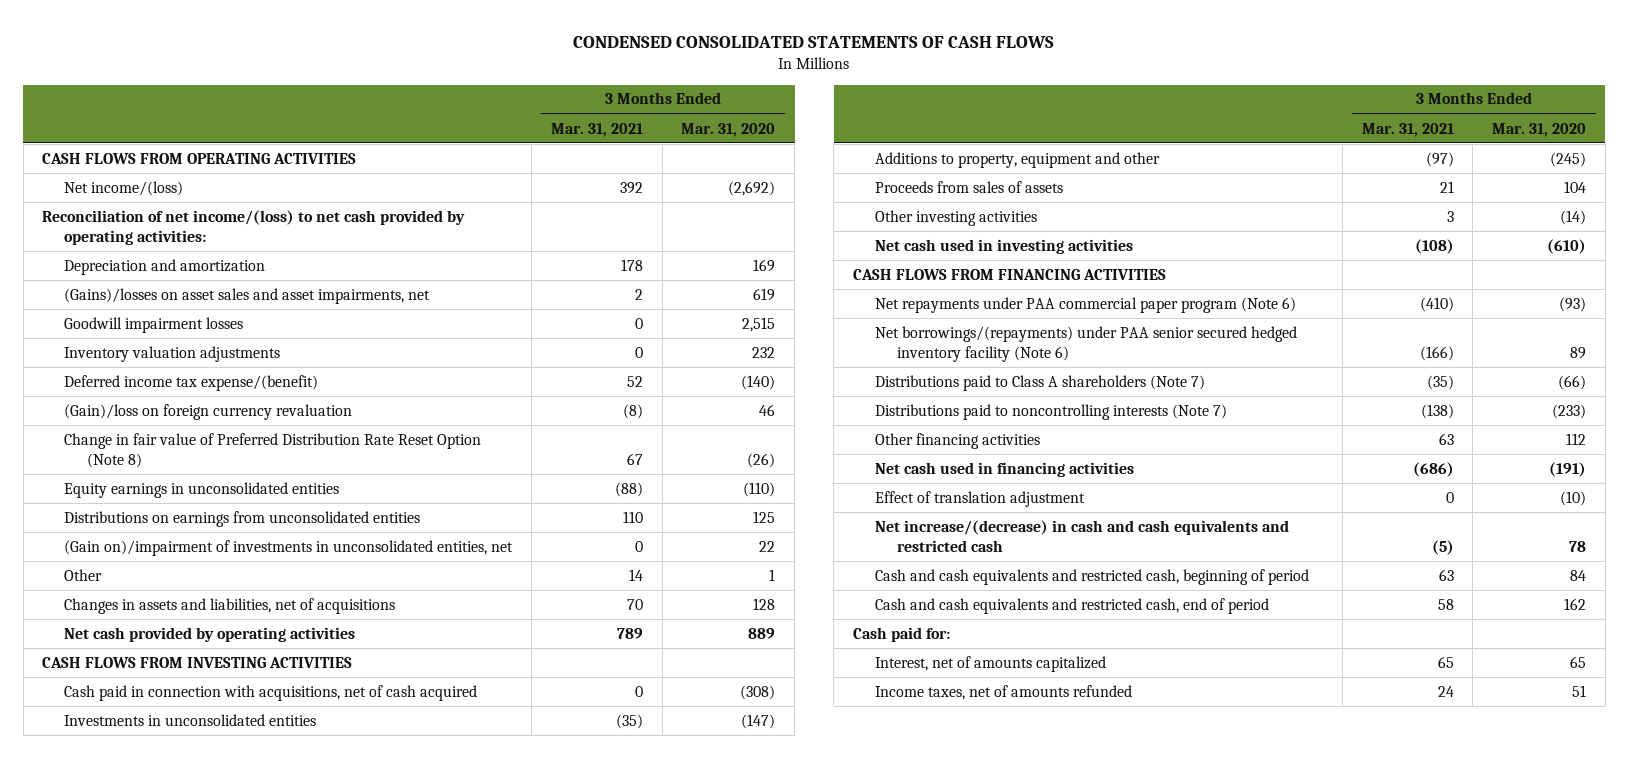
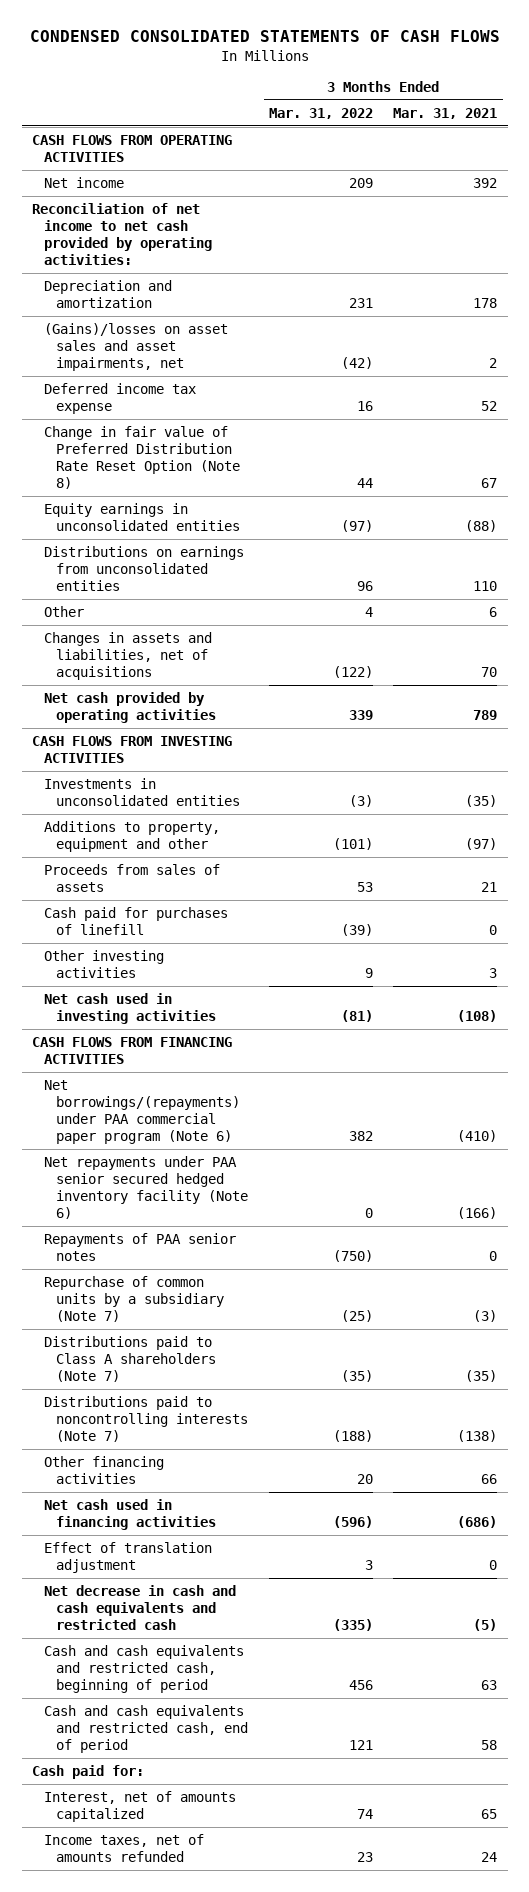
- | 3 Months Ended Mar. 31, 2021 | 3 Months Ended Mar. 31, 2020
+ | 3 Months Ended Mar. 31, 2022 | 3 Months Ended Mar. 31, 2021
- Net income/(loss) | 392 | (2,692)
- Reconciliation of net income/(loss) to net cash provided by operating activities:
+ Net income | 209 | 392
+ Reconciliation of net income to net cash provided by operating activities:
- Goodwill impairment losses | 0 | 2,515
- Inventory valuation adjustments | 0 | 232
- Deferred income tax expense/(benefit) | 52 | (140)
- (Gain)/loss on foreign currency revaluation | (8) | 46
+ Deferred income tax expense | 16 | 52
- (Gain on)/impairment of investments in unconsolidated entities, net | 0 | 22
- Other | 14 | 1
+ Other | 4 | 6
- Cash paid in connection with acquisitions, net of cash acquired | 0 | (308)
+ Cash paid for purchases of linefill | (39) | 0
- Net repayments under PAA commercial paper program (Note 6) | (410) | (93)
- Net borrowings/(repayments) under PAA senior secured hedged inventory facility (Note 6) | (166) | 89
+ Net borrowings/(repayments) under PAA commercial paper program (Note 6) | 382 | (410)
+ Net repayments under PAA senior secured hedged inventory facility (Note 6) | 0 | (166)
+ Repayments of PAA senior notes | (750) | 0
+ Repurchase of common units by a subsidiary (Note 7) | (25) | (3)
- Other financing activities | 63 | 112
+ Other financing activities | 20 | 66
- Net increase/(decrease) in cash and cash equivalents and restricted cash | (5) | 78
+ Net decrease in cash and cash equivalents and restricted cash | (335) | (5)

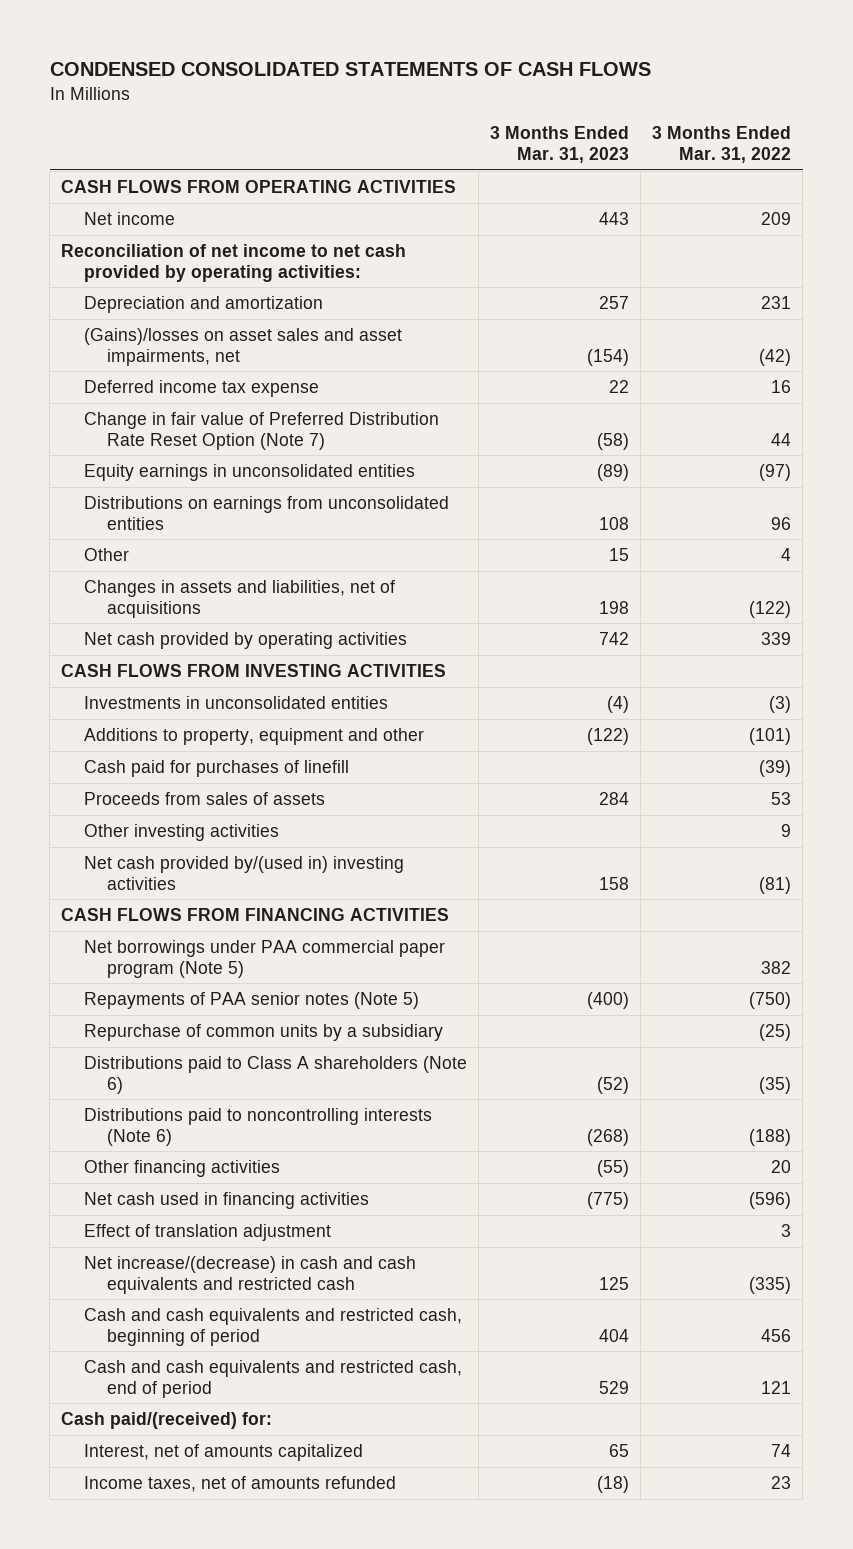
- | 3 Months Ended Mar. 31, 2022 | 3 Months Ended Mar. 31, 2021
+ | 3 Months Ended Mar. 31, 2023 | 3 Months Ended Mar. 31, 2022
- Change in fair value of Preferred Distribution Rate Reset Option (Note 8) | 44 | 67
+ Change in fair value of Preferred Distribution Rate Reset Option (Note 7) | (58) | 44
moved down: Proceeds from sales of assets | 284 | 53
- Net cash used in investing activities | (81) | (108)
+ Net cash provided by/(used in) investing activities | 158 | (81)
- Net borrowings/(repayments) under PAA commercial paper program (Note 6) | 382 | (410)
- Net repayments under PAA senior secured hedged inventory facility (Note 6) | 0 | (166)
- Repayments of PAA senior notes | (750) | 0
- Repurchase of common units by a subsidiary (Note 7) | (25) | (3)
- Distributions paid to Class A shareholders (Note 7) | (35) | (35)
- Distributions paid to noncontrolling interests (Note 7) | (188) | (138)
+ Net borrowings under PAA commercial paper program (Note 5) | | 382
+ Repayments of PAA senior notes (Note 5) | (400) | (750)
+ Repurchase of common units by a subsidiary | | (25)
+ Distributions paid to Class A shareholders (Note 6) | (52) | (35)
+ Distributions paid to noncontrolling interests (Note 6) | (268) | (188)
- Net decrease in cash and cash equivalents and restricted cash | (335) | (5)
+ Net increase/(decrease) in cash and cash equivalents and restricted cash | 125 | (335)
- Cash paid for:
+ Cash paid/(received) for:

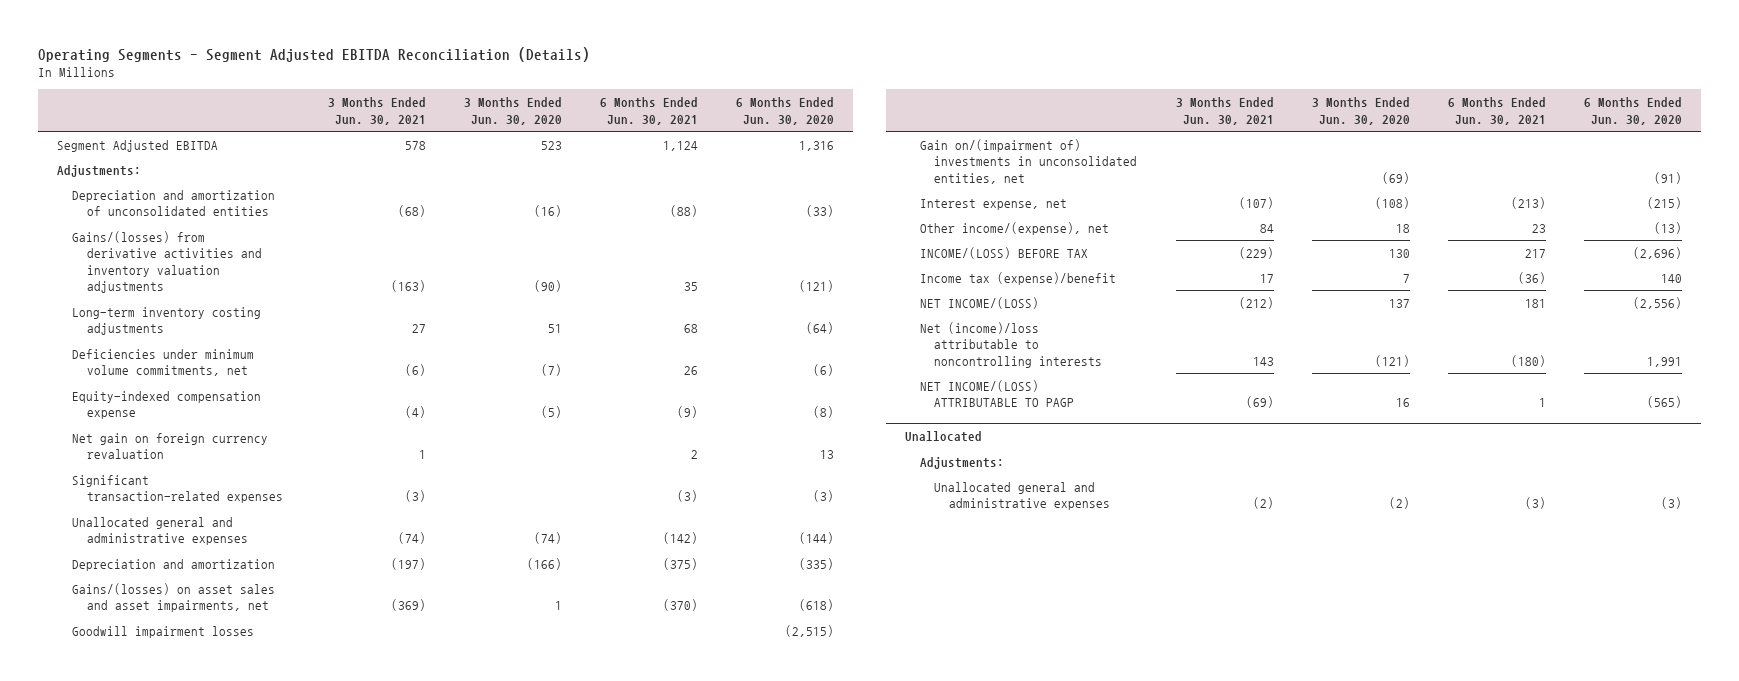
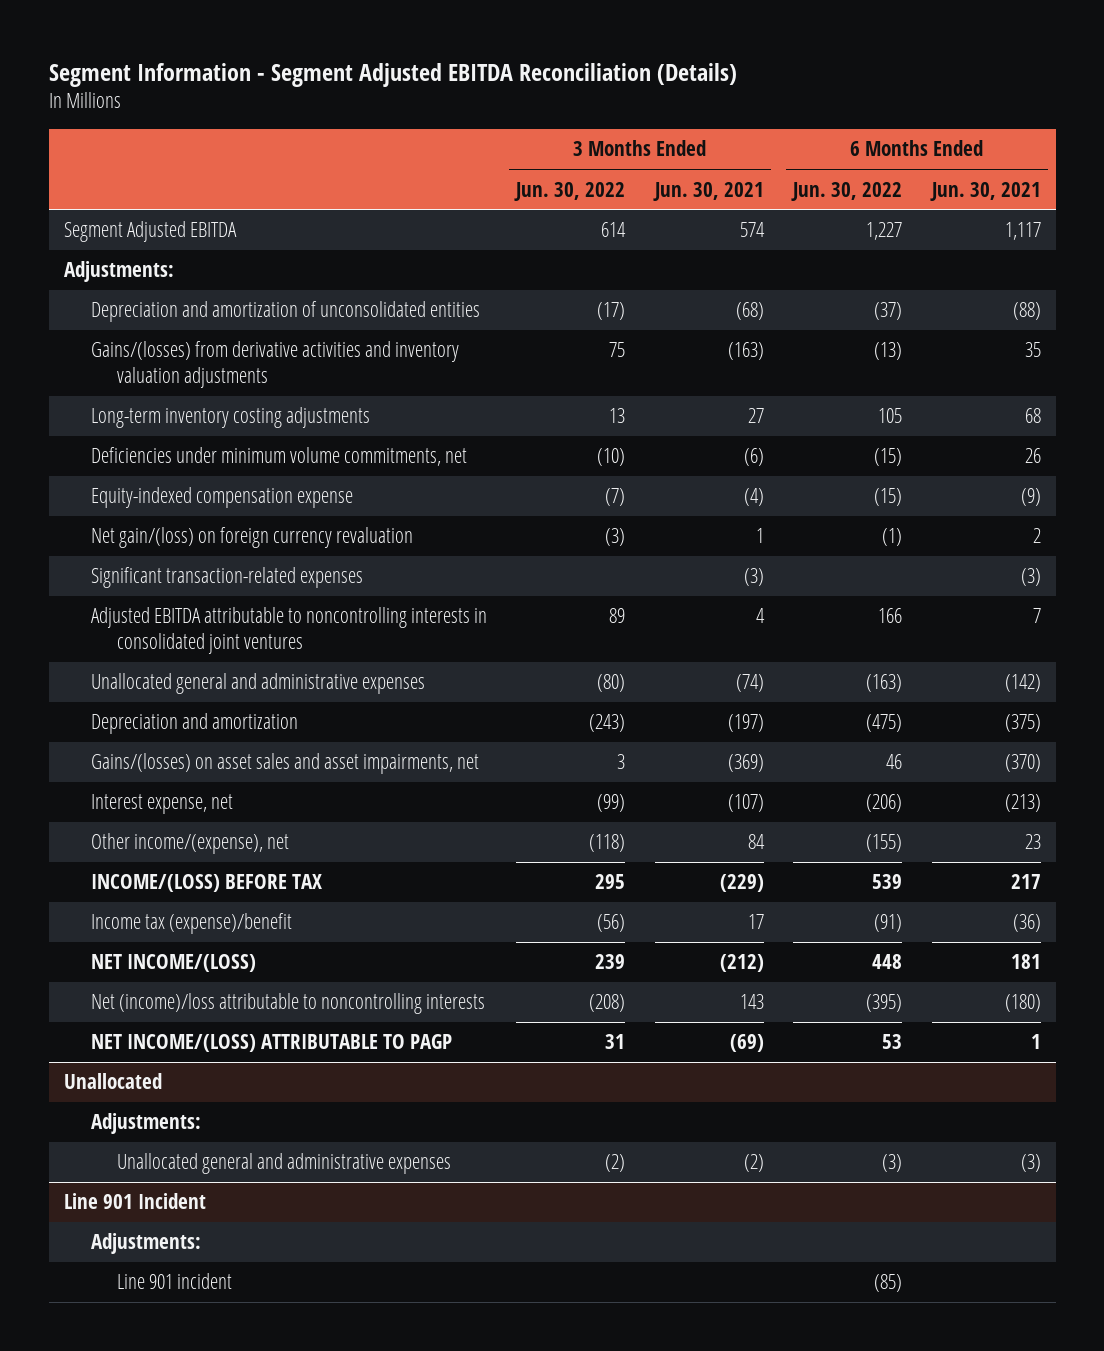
- Operating Segments - Segment Adjusted EBITDA Reconciliation (Details)
+ Segment Information - Segment Adjusted EBITDA Reconciliation (Details)
- | 3 Months Ended Jun. 30, 2021 | 3 Months Ended Jun. 30, 2020 | 6 Months Ended Jun. 30, 2021 | 6 Months Ended Jun. 30, 2020
+ | 3 Months Ended Jun. 30, 2022 | 3 Months Ended Jun. 30, 2021 | 6 Months Ended Jun. 30, 2022 | 6 Months Ended Jun. 30, 2021
- Segment Adjusted EBITDA | 578 | 523 | 1,124 | 1,316
+ Segment Adjusted EBITDA | 614 | 574 | 1,227 | 1,117
- Net gain on foreign currency revaluation | 1 | | 2 | 13
+ Net gain/(loss) on foreign currency revaluation | (3) | 1 | (1) | 2
+ Adjusted EBITDA attributable to noncontrolling interests in consolidated joint ventures | 89 | 4 | 166 | 7
- Goodwill impairment losses | | | | (2,515)
- Gain on/(impairment of) investments in unconsolidated entities, net | | (69) | | (91)
+ Line 901 Incident
+ Adjustments:
+ Line 901 incident | | | (85) |

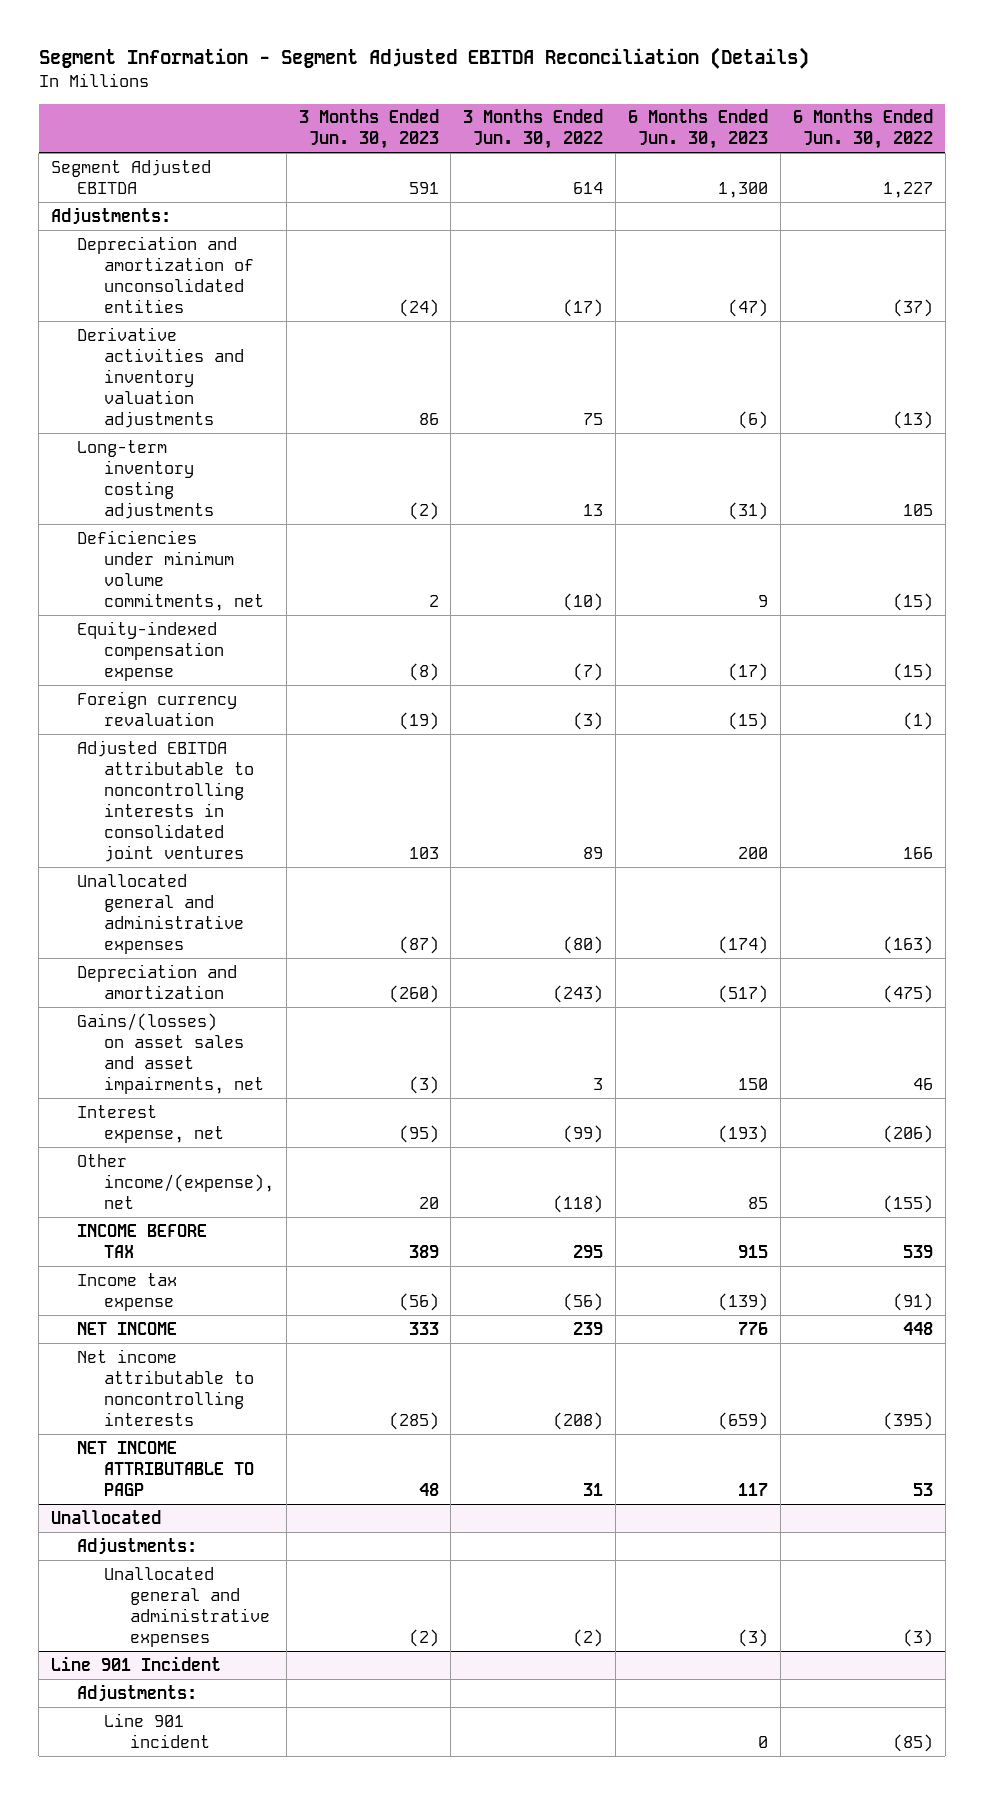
- | 3 Months Ended Jun. 30, 2022 | 3 Months Ended Jun. 30, 2021 | 6 Months Ended Jun. 30, 2022 | 6 Months Ended Jun. 30, 2021
+ | 3 Months Ended Jun. 30, 2023 | 3 Months Ended Jun. 30, 2022 | 6 Months Ended Jun. 30, 2023 | 6 Months Ended Jun. 30, 2022
- Gains/(losses) from derivative activities and inventory valuation adjustments | 75 | (163) | (13) | 35
+ Derivative activities and inventory valuation adjustments | 86 | 75 | (6) | (13)
- Net gain/(loss) on foreign currency revaluation | (3) | 1 | (1) | 2
- Significant transaction-related expenses | | (3) | | (3)
+ Foreign currency revaluation | (19) | (3) | (15) | (1)
- INCOME/(LOSS) BEFORE TAX | 295 | (229) | 539 | 217
- Income tax (expense)/benefit | (56) | 17 | (91) | (36)
- NET INCOME/(LOSS) | 239 | (212) | 448 | 181
- Net (income)/loss attributable to noncontrolling interests | (208) | 143 | (395) | (180)
- NET INCOME/(LOSS) ATTRIBUTABLE TO PAGP | 31 | (69) | 53 | 1
+ INCOME BEFORE TAX | 389 | 295 | 915 | 539
+ Income tax expense | (56) | (56) | (139) | (91)
+ NET INCOME | 333 | 239 | 776 | 448
+ Net income attributable to noncontrolling interests | (285) | (208) | (659) | (395)
+ NET INCOME ATTRIBUTABLE TO PAGP | 48 | 31 | 117 | 53

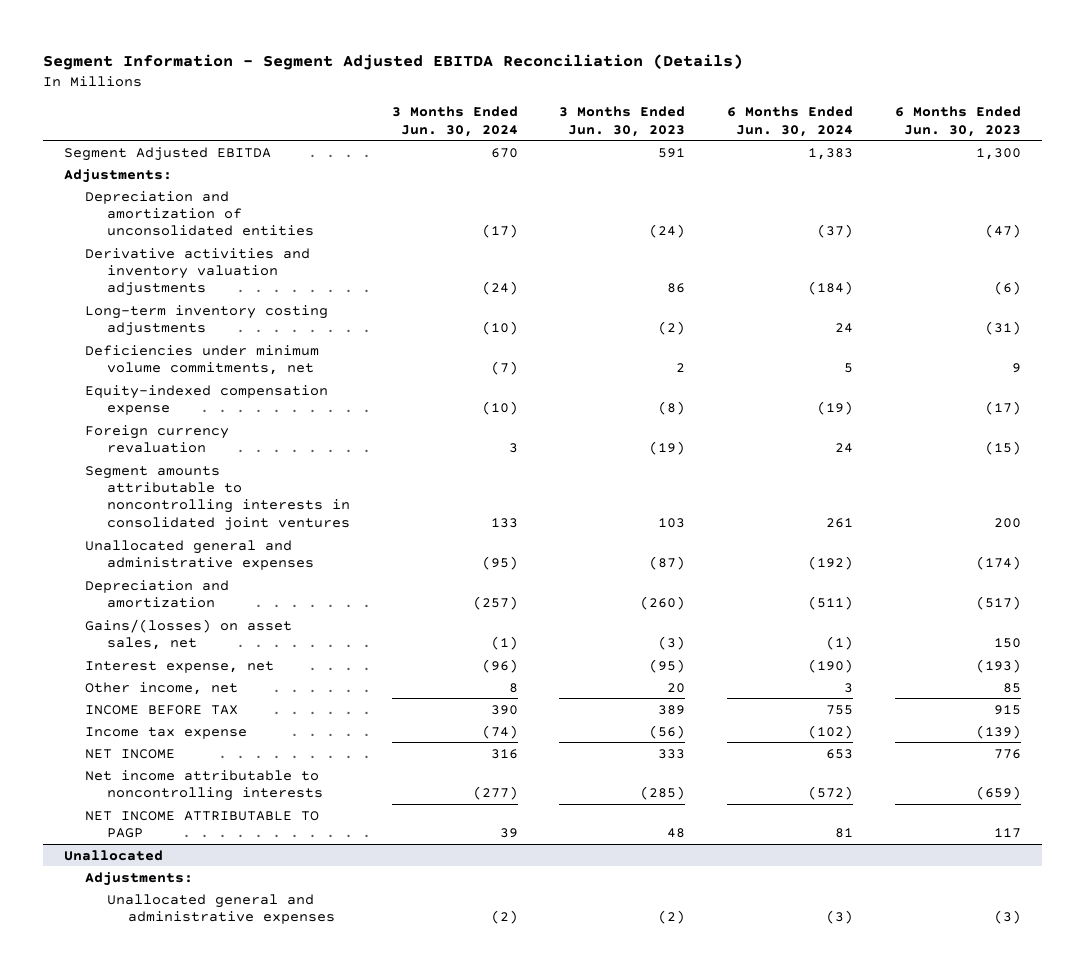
- | 3 Months Ended Jun. 30, 2023 | 3 Months Ended Jun. 30, 2022 | 6 Months Ended Jun. 30, 2023 | 6 Months Ended Jun. 30, 2022
+ | 3 Months Ended Jun. 30, 2024 | 3 Months Ended Jun. 30, 2023 | 6 Months Ended Jun. 30, 2024 | 6 Months Ended Jun. 30, 2023
- Adjusted EBITDA attributable to noncontrolling interests in consolidated joint ventures | 103 | 89 | 200 | 166
+ Segment amounts attributable to noncontrolling interests in consolidated joint ventures | 133 | 103 | 261 | 200
- Gains/(losses) on asset sales and asset impairments, net | (3) | 3 | 150 | 46
+ Gains/(losses) on asset sales, net | (1) | (3) | (1) | 150
- Other income/(expense), net | 20 | (118) | 85 | (155)
+ Other income, net | 8 | 20 | 3 | 85
- Line 901 Incident
- Adjustments:
- Line 901 incident | | | 0 | (85)

